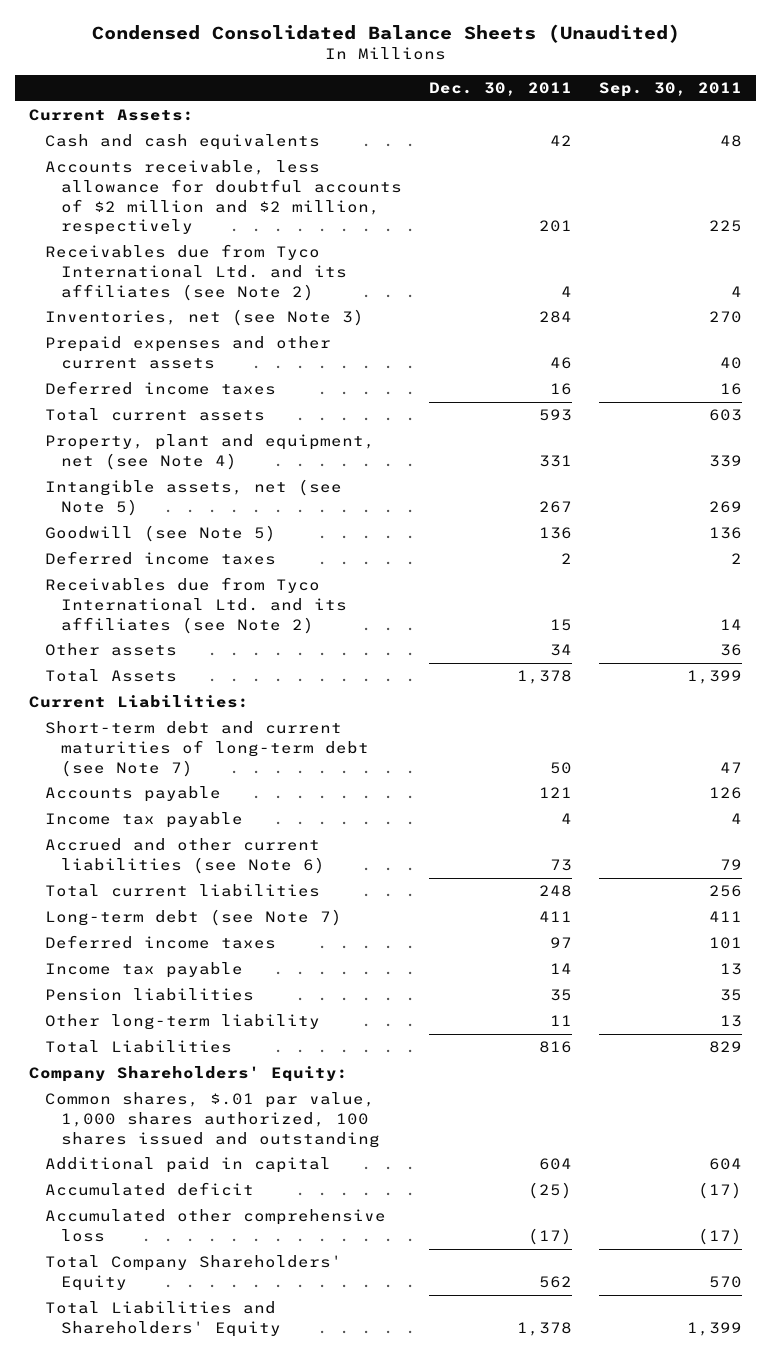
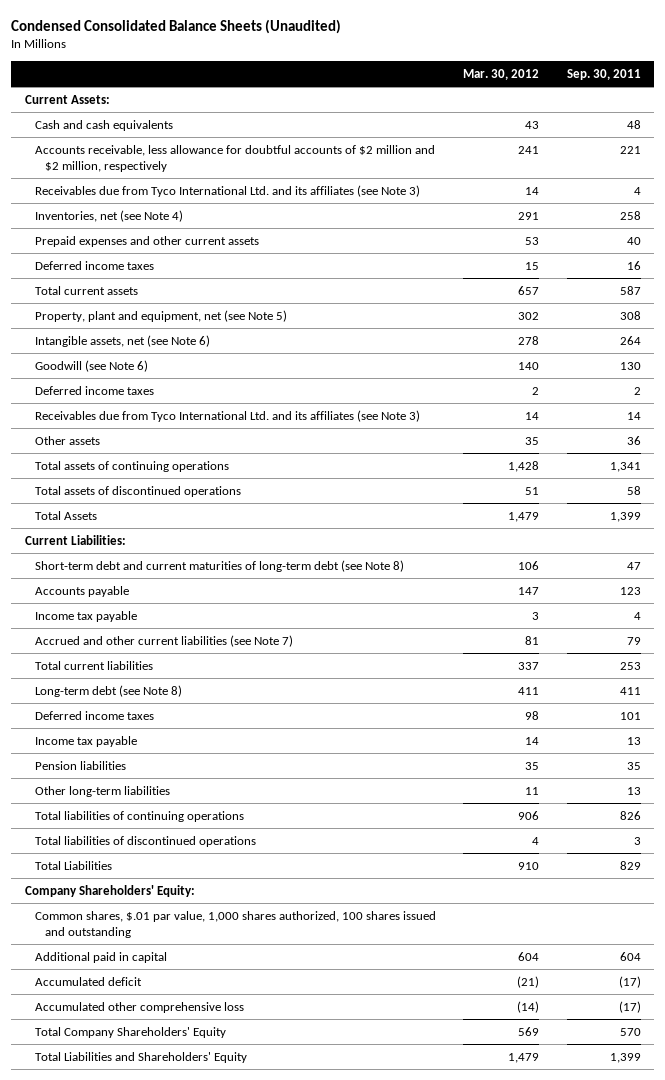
- | Dec. 30, 2011 | Sep. 30, 2011
+ | Mar. 30, 2012 | Sep. 30, 2011
- Accounts receivable, less allowance for doubtful accounts of $2 million and $2 million, respectively | 201 | 225
- Receivables due from Tyco International Ltd. and its affiliates (see Note 2) | 4 | 4
- Inventories, net (see Note 3) | 284 | 270
+ Accounts receivable, less allowance for doubtful accounts of $2 million and $2 million, respectively | 241 | 221
+ Receivables due from Tyco International Ltd. and its affiliates (see Note 3) | 14 | 4
+ Inventories, net (see Note 4) | 291 | 258
- Total current assets | 593 | 603
- Property, plant and equipment, net (see Note 4) | 331 | 339
- Intangible assets, net (see Note 5) | 267 | 269
- Goodwill (see Note 5) | 136 | 136
+ Total current assets | 657 | 587
+ Property, plant and equipment, net (see Note 5) | 302 | 308
+ Intangible assets, net (see Note 6) | 278 | 264
+ Goodwill (see Note 6) | 140 | 130
- Receivables due from Tyco International Ltd. and its affiliates (see Note 2) | 15 | 14
+ Receivables due from Tyco International Ltd. and its affiliates (see Note 3) | 14 | 14
+ Total assets of continuing operations | 1,428 | 1,341
+ Total assets of discontinued operations | 51 | 58
- Short-term debt and current maturities of long-term debt (see Note 7) | 50 | 47
- Accounts payable | 121 | 126
+ Short-term debt and current maturities of long-term debt (see Note 8) | 106 | 47
+ Accounts payable | 147 | 123
- Accrued and other current liabilities (see Note 6) | 73 | 79
- Total current liabilities | 248 | 256
- Long-term debt (see Note 7) | 411 | 411
+ Accrued and other current liabilities (see Note 7) | 81 | 79
+ Total current liabilities | 337 | 253
+ Long-term debt (see Note 8) | 411 | 411
- Other long-term liability | 11 | 13
+ Other long-term liabilities | 11 | 13
+ Total liabilities of continuing operations | 906 | 826
+ Total liabilities of discontinued operations | 4 | 3

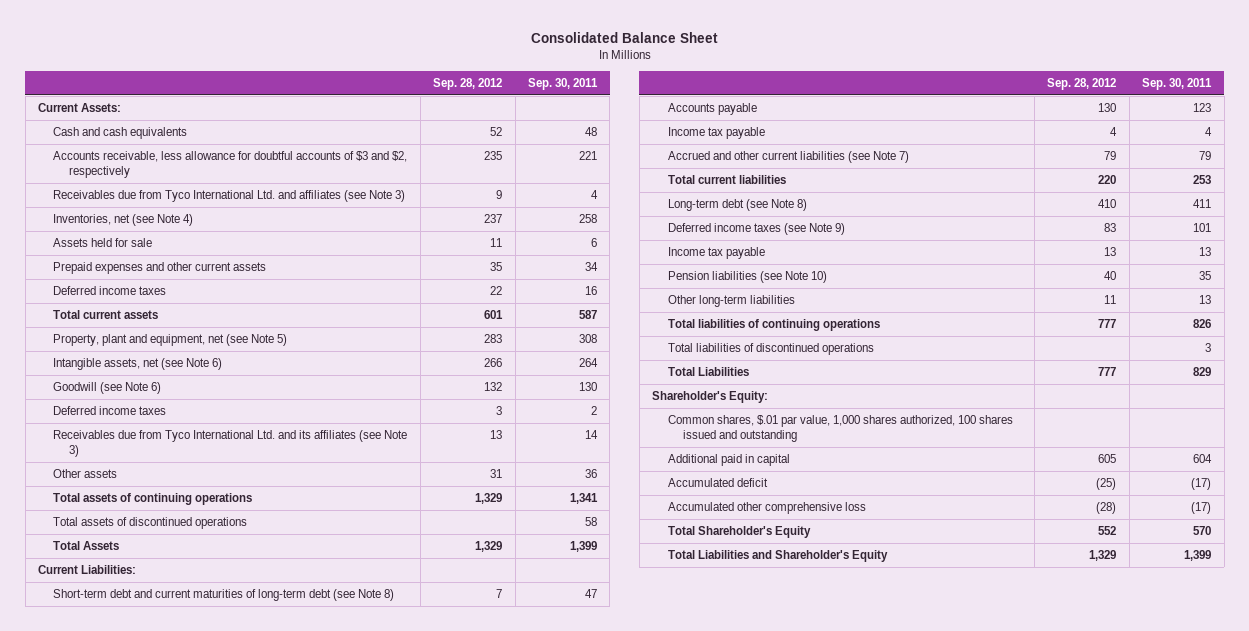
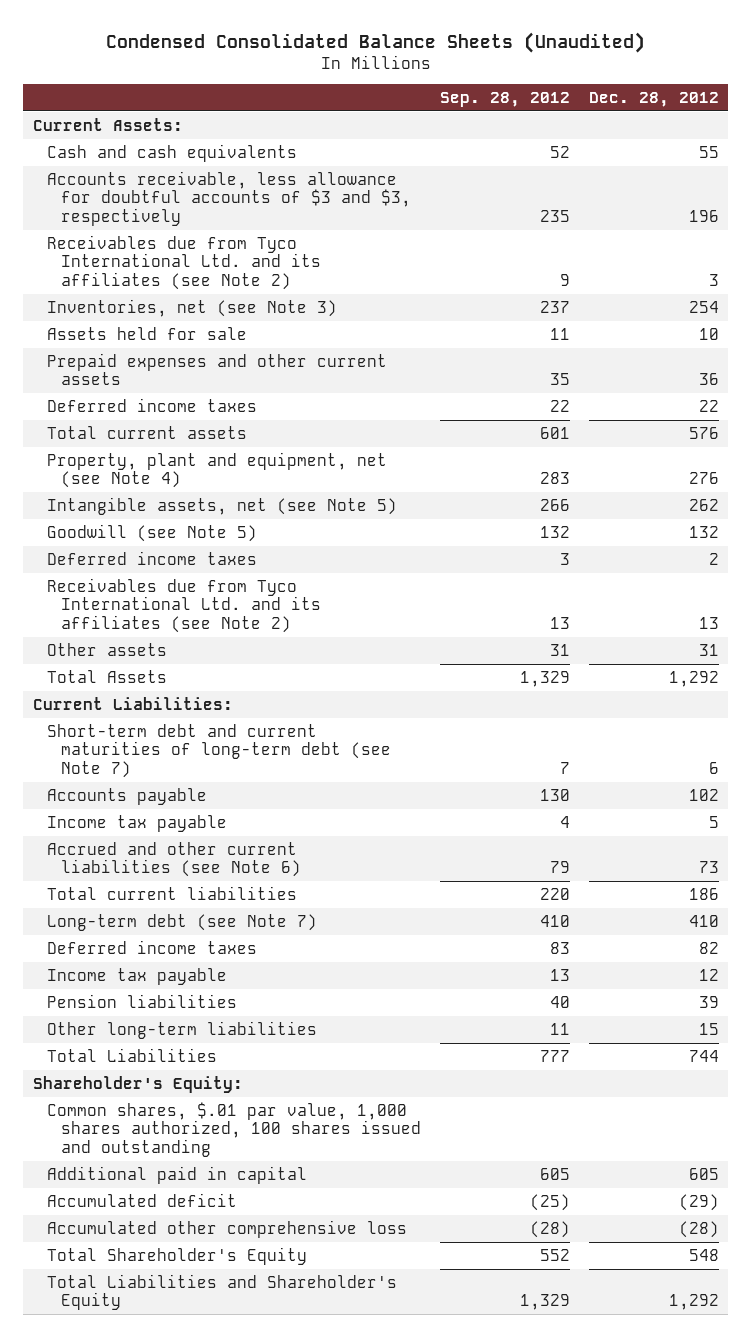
- Consolidated Balance Sheet
+ Condensed Consolidated Balance Sheets (Unaudited)
- | Sep. 28, 2012 | Sep. 30, 2011
+ | Sep. 28, 2012 | Dec. 28, 2012
- Accounts receivable, less allowance for doubtful accounts of $3 and $2, respectively | 235 | 221
- Receivables due from Tyco International Ltd. and affiliates (see Note 3) | 9 | 4
- Inventories, net (see Note 4) | 237 | 258
+ Accounts receivable, less allowance for doubtful accounts of $3 and $3, respectively | 235 | 196
+ Receivables due from Tyco International Ltd. and its affiliates (see Note 2) | 9 | 3
+ Inventories, net (see Note 3) | 237 | 254
- Property, plant and equipment, net (see Note 5) | 283 | 308
- Intangible assets, net (see Note 6) | 266 | 264
- Goodwill (see Note 6) | 132 | 130
+ Property, plant and equipment, net (see Note 4) | 283 | 276
+ Intangible assets, net (see Note 5) | 266 | 262
+ Goodwill (see Note 5) | 132 | 132
- Receivables due from Tyco International Ltd. and its affiliates (see Note 3) | 13 | 14
+ Receivables due from Tyco International Ltd. and its affiliates (see Note 2) | 13 | 13
- Total assets of continuing operations | 1,329 | 1,341
- Total assets of discontinued operations | | 58
- Short-term debt and current maturities of long-term debt (see Note 8) | 7 | 47
+ Short-term debt and current maturities of long-term debt (see Note 7) | 7 | 6
- Accrued and other current liabilities (see Note 7) | 79 | 79
+ Accrued and other current liabilities (see Note 6) | 79 | 73
- Long-term debt (see Note 8) | 410 | 411
- Deferred income taxes (see Note 9) | 83 | 101
+ Long-term debt (see Note 7) | 410 | 410
+ Deferred income taxes | 83 | 82
- Pension liabilities (see Note 10) | 40 | 35
+ Pension liabilities | 40 | 39
- Total liabilities of continuing operations | 777 | 826
- Total liabilities of discontinued operations | | 3

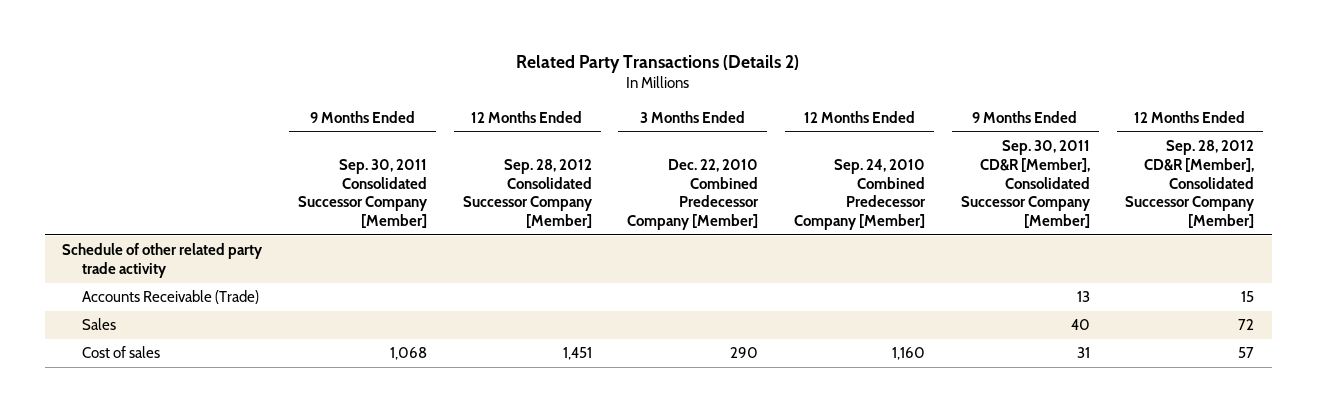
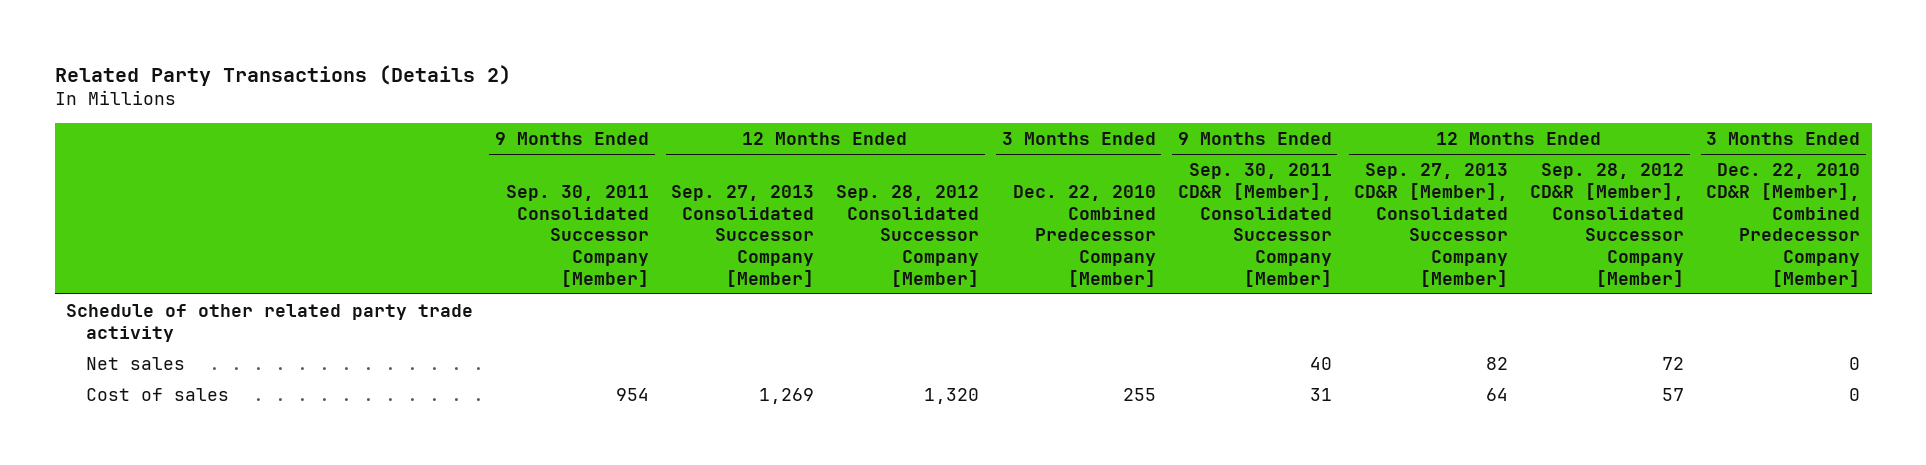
- | 9 Months Ended Sep. 30, 2011 Consolidated Successor Company [Member] | 12 Months Ended Sep. 28, 2012 Consolidated Successor Company [Member] | 3 Months Ended Dec. 22, 2010 Combined Predecessor Company [Member] | 12 Months Ended Sep. 24, 2010 Combined Predecessor Company [Member] | 9 Months Ended Sep. 30, 2011 CD&R [Member], Consolidated Successor Company [Member] | 12 Months Ended Sep. 28, 2012 CD&R [Member], Consolidated Successor Company [Member]
+ | 9 Months Ended Sep. 30, 2011 Consolidated Successor Company [Member] | 12 Months Ended Sep. 27, 2013 Consolidated Successor Company [Member] | 12 Months Ended Sep. 28, 2012 Consolidated Successor Company [Member] | 3 Months Ended Dec. 22, 2010 Combined Predecessor Company [Member] | 9 Months Ended Sep. 30, 2011 CD&R [Member], Consolidated Successor Company [Member] | 12 Months Ended Sep. 27, 2013 CD&R [Member], Consolidated Successor Company [Member] | 12 Months Ended Sep. 28, 2012 CD&R [Member], Consolidated Successor Company [Member] | 3 Months Ended Dec. 22, 2010 CD&R [Member], Combined Predecessor Company [Member]
- Accounts Receivable (Trade) | | | | | 13 | 15
- Sales | | | | | 40 | 72
- Cost of sales | 1,068 | 1,451 | 290 | 1,160 | 31 | 57
+ Net sales | | | | | 40 | 82 | 72 | 0
+ Cost of sales | 954 | 1,269 | 1,320 | 255 | 31 | 64 | 57 | 0

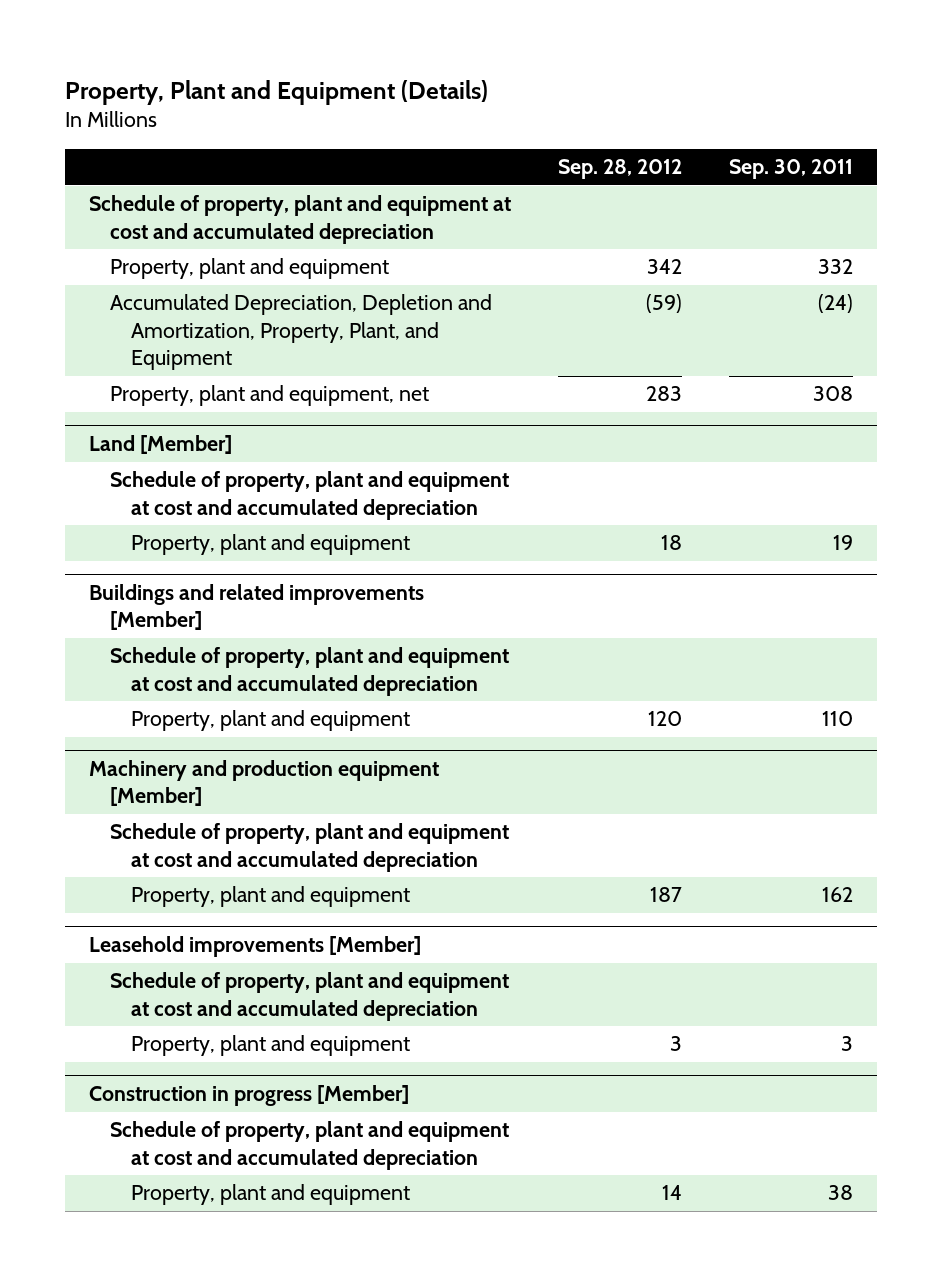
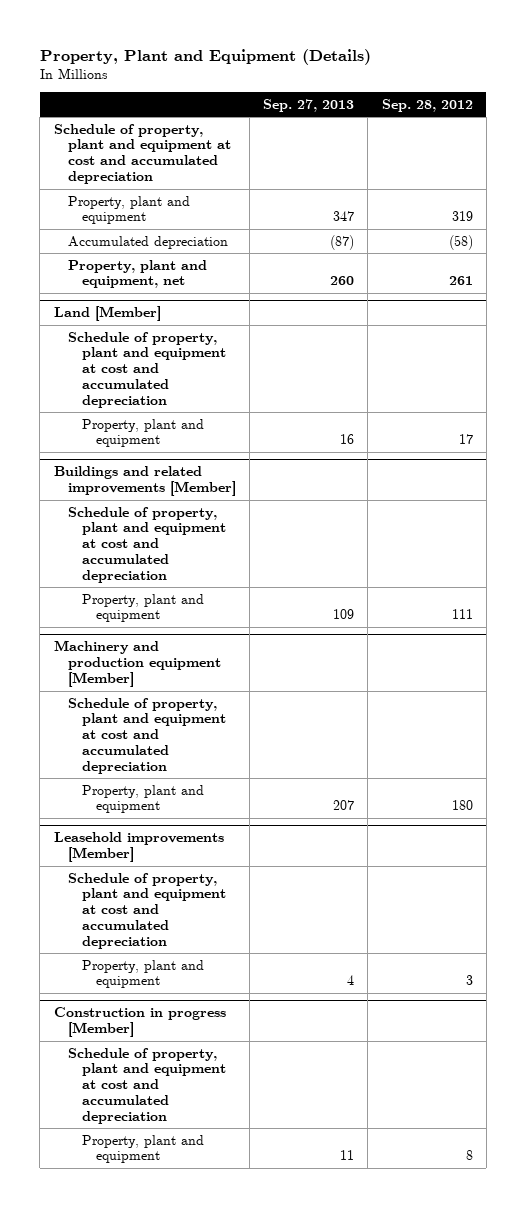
- | Sep. 28, 2012 | Sep. 30, 2011
+ | Sep. 27, 2013 | Sep. 28, 2012
- Property, plant and equipment | 342 | 332
- Accumulated Depreciation, Depletion and Amortization, Property, Plant, and Equipment | (59) | (24)
- Property, plant and equipment, net | 283 | 308
+ Property, plant and equipment | 347 | 319
+ Accumulated depreciation | (87) | (58)
+ Property, plant and equipment, net | 260 | 261
@ Land [Member]
- Property, plant and equipment | 18 | 19
+ Property, plant and equipment | 16 | 17
@ Buildings and related improvements [Member]
- Property, plant and equipment | 120 | 110
+ Property, plant and equipment | 109 | 111
@ Machinery and production equipment [Member]
- Property, plant and equipment | 187 | 162
+ Property, plant and equipment | 207 | 180
@ Construction in progress [Member]
- Property, plant and equipment | 14 | 38
+ Property, plant and equipment | 11 | 8

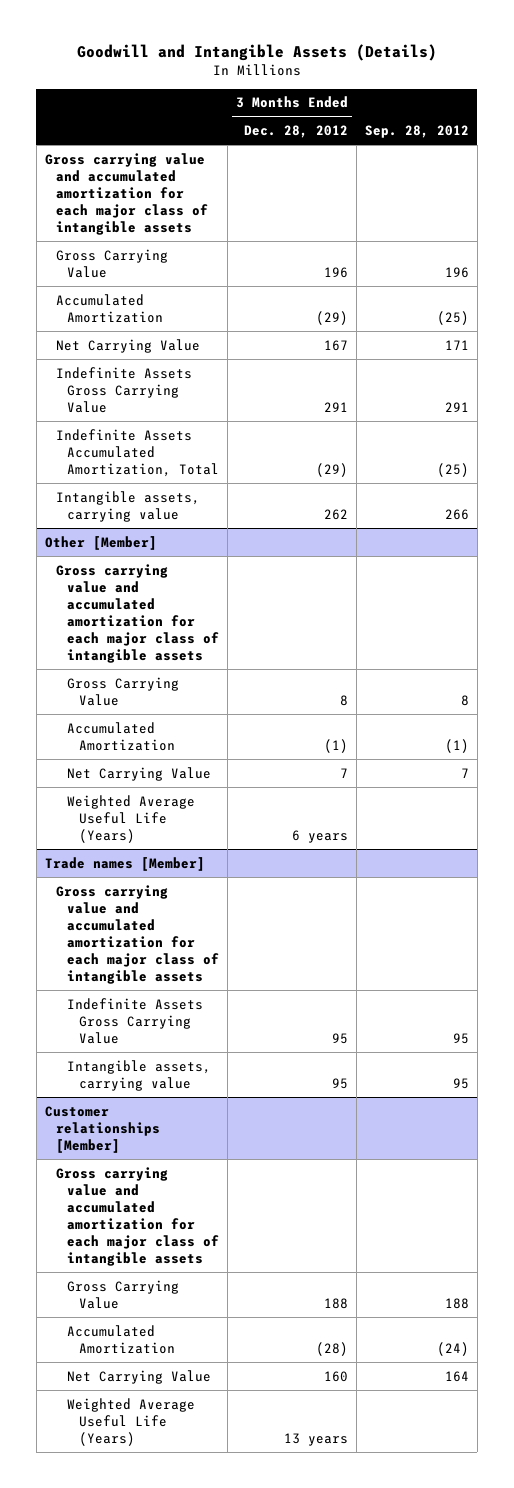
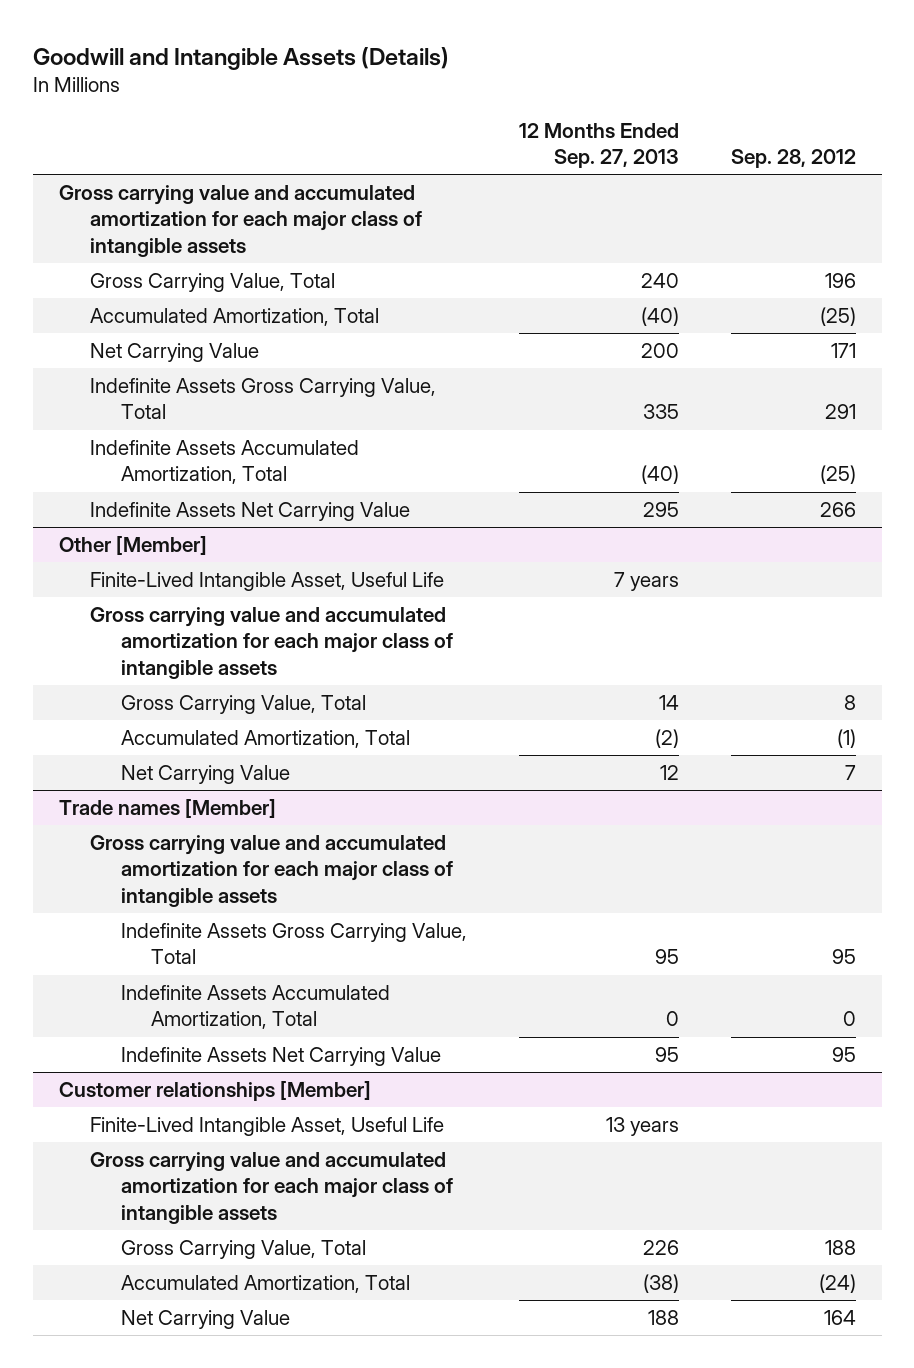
- | 3 Months Ended Dec. 28, 2012 | Sep. 28, 2012
+ | 12 Months Ended Sep. 27, 2013 | Sep. 28, 2012
- Gross Carrying Value | 196 | 196
- Accumulated Amortization | (29) | (25)
+ Gross Carrying Value, Total | 240 | 196
+ Accumulated Amortization, Total | (40) | (25)
- Indefinite Assets Gross Carrying Value | 291 | 291
+ Indefinite Assets Gross Carrying Value, Total | 335 | 291
- Intangible assets, carrying value | 262 | 266
+ Indefinite Assets Net Carrying Value | 295 | 266
@ Other [Member]
+ Finite-Lived Intangible Asset, Useful Life | 7 years |
- Gross Carrying Value | 8 | 8
- Accumulated Amortization | (1) | (1)
+ Gross Carrying Value, Total | 14 | 8
+ Accumulated Amortization, Total | (2) | (1)
- Weighted Average Useful Life (Years) | 6 years |
@ Trade names [Member]
- Indefinite Assets Gross Carrying Value | 95 | 95
- Intangible assets, carrying value | 95 | 95
+ Indefinite Assets Gross Carrying Value, Total | 95 | 95
+ Indefinite Assets Accumulated Amortization, Total | 0 | 0
+ Indefinite Assets Net Carrying Value | 95 | 95
@ Customer relationships [Member]
+ Finite-Lived Intangible Asset, Useful Life | 13 years |
- Gross Carrying Value | 188 | 188
- Accumulated Amortization | (28) | (24)
+ Gross Carrying Value, Total | 226 | 188
+ Accumulated Amortization, Total | (38) | (24)
- Weighted Average Useful Life (Years) | 13 years |

